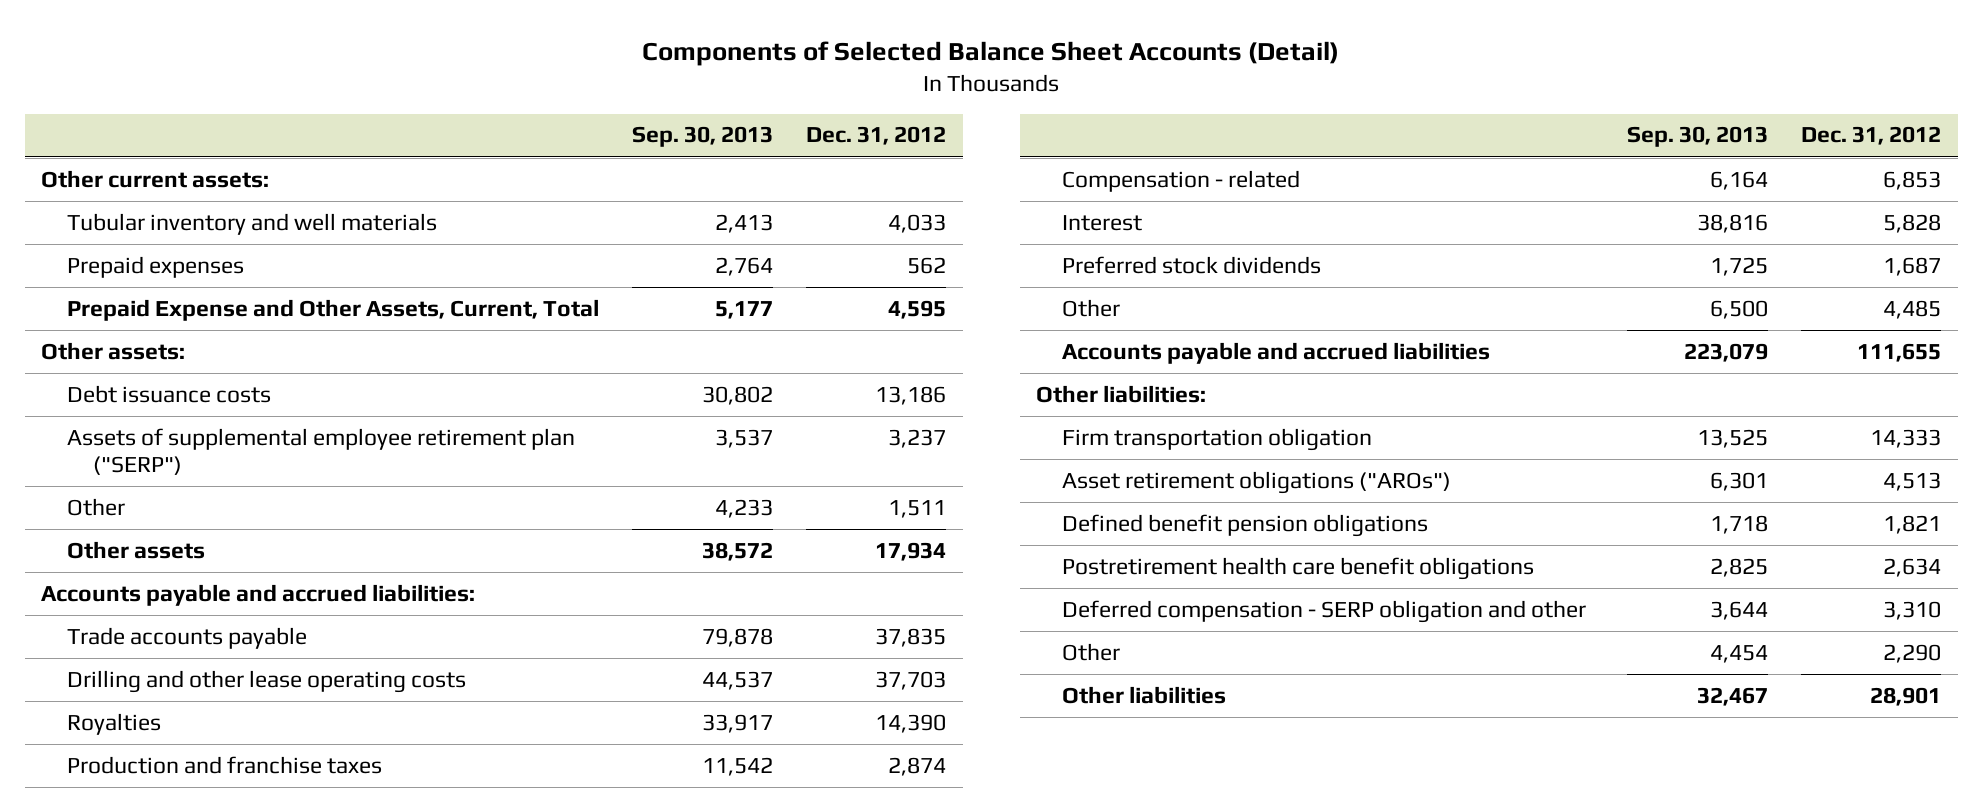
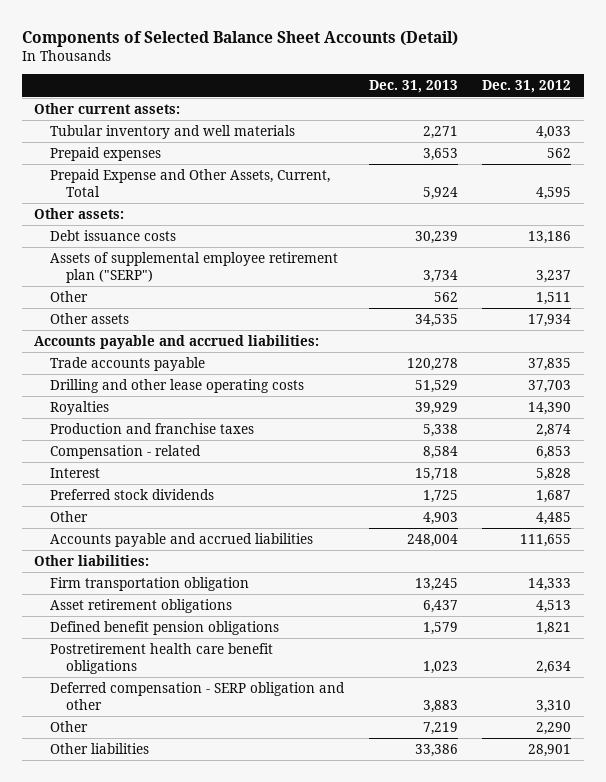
- | Sep. 30, 2013 | Dec. 31, 2012
+ | Dec. 31, 2013 | Dec. 31, 2012
- Asset retirement obligations ("AROs") | 6,301 | 4,513
+ Asset retirement obligations | 6,437 | 4,513

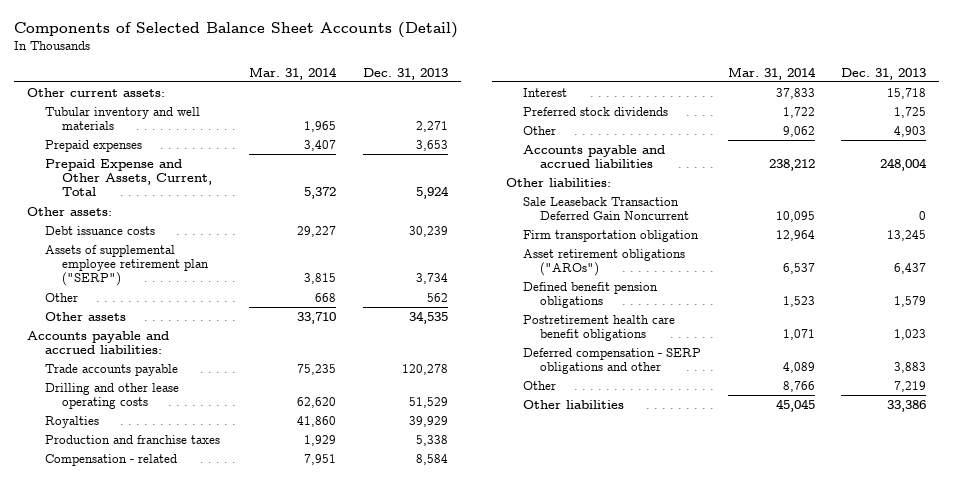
- | Dec. 31, 2013 | Dec. 31, 2012
+ | Mar. 31, 2014 | Dec. 31, 2013
+ Sale Leaseback Transaction Deferred Gain Noncurrent | 10,095 | 0
- Asset retirement obligations | 6,437 | 4,513
+ Asset retirement obligations ("AROs") | 6,537 | 6,437
- Deferred compensation - SERP obligation and other | 3,883 | 3,310
+ Deferred compensation - SERP obligations and other | 4,089 | 3,883

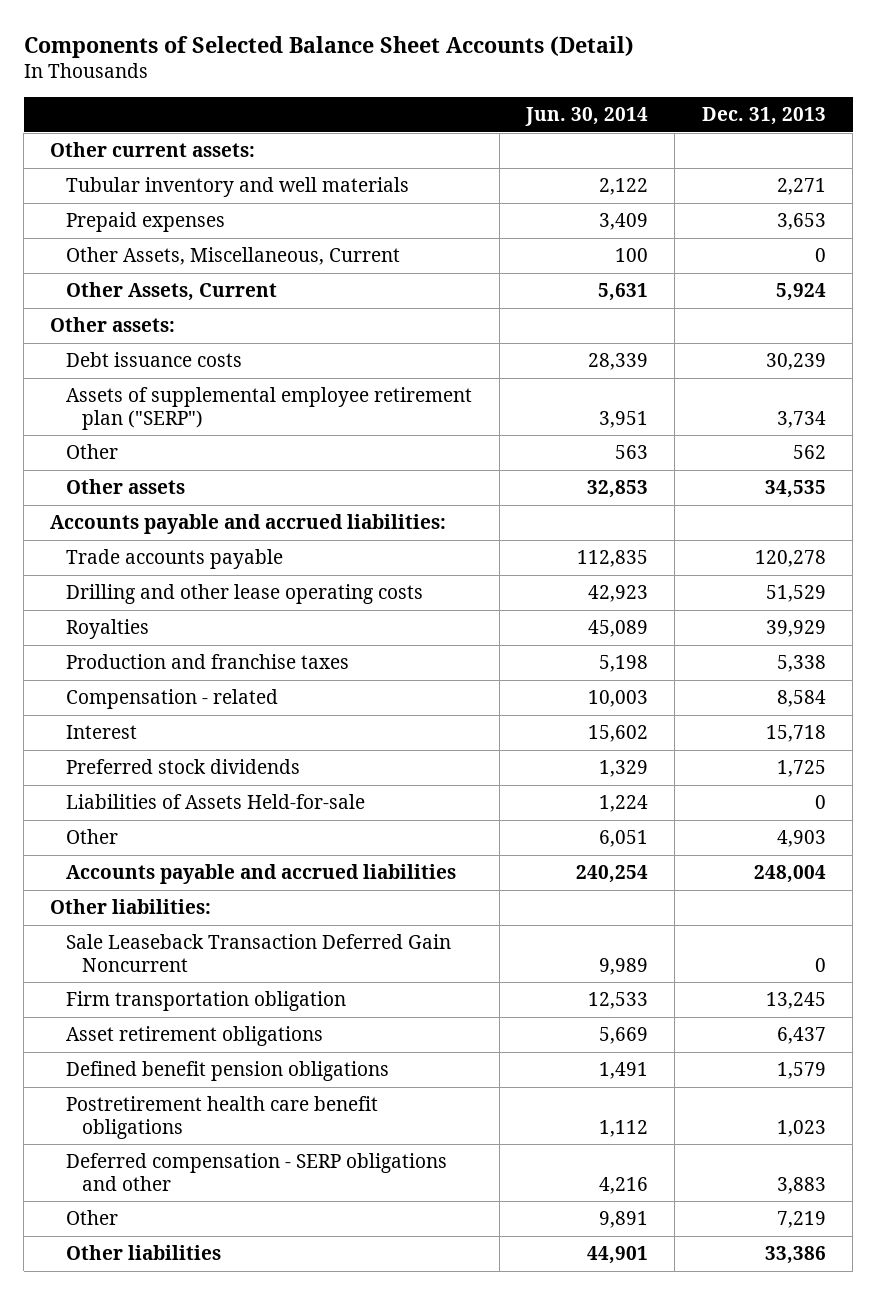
- | Mar. 31, 2014 | Dec. 31, 2013
+ | Jun. 30, 2014 | Dec. 31, 2013
- Prepaid Expense and Other Assets, Current, Total | 5,372 | 5,924
+ Other Assets, Miscellaneous, Current | 100 | 0
+ Other Assets, Current | 5,631 | 5,924
+ Liabilities of Assets Held-for-sale | 1,224 | 0
- Asset retirement obligations ("AROs") | 6,537 | 6,437
+ Asset retirement obligations | 5,669 | 6,437

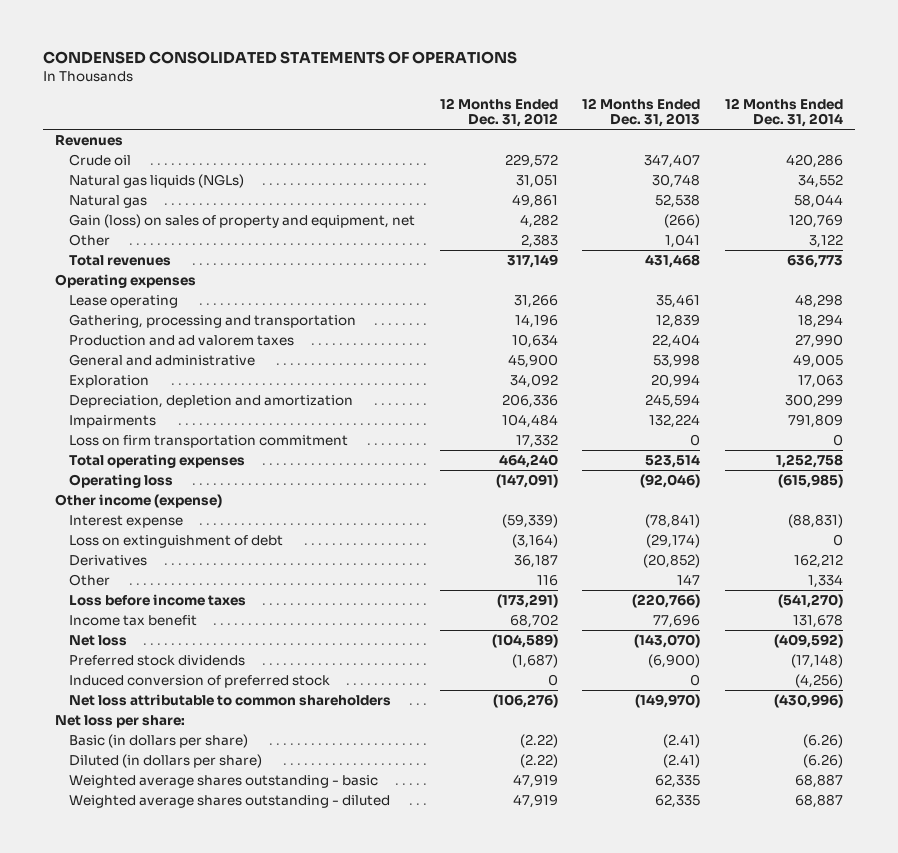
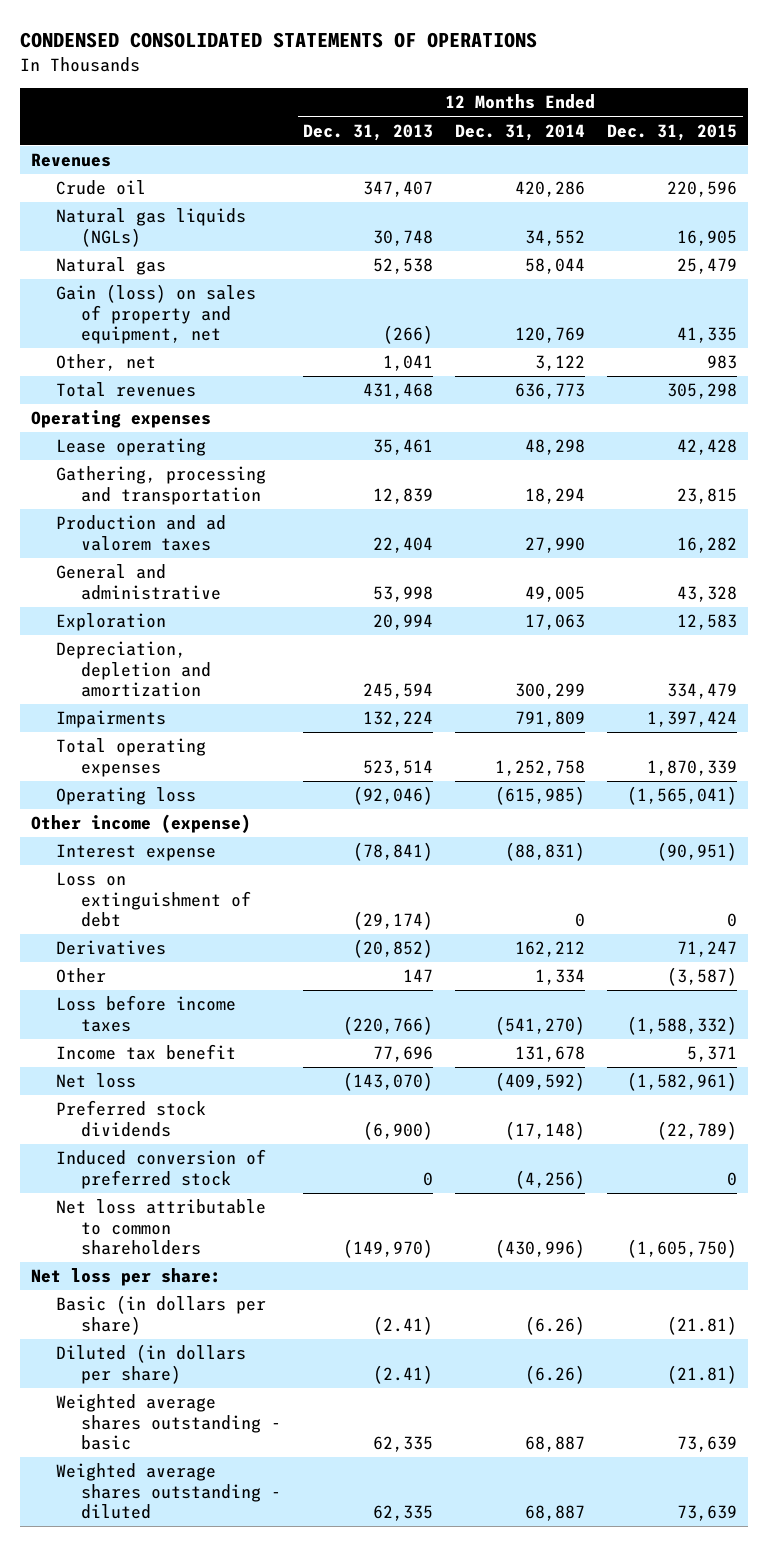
- | 12 Months Ended Dec. 31, 2012 | 12 Months Ended Dec. 31, 2013 | 12 Months Ended Dec. 31, 2014
+ | 12 Months Ended Dec. 31, 2013 | 12 Months Ended Dec. 31, 2014 | 12 Months Ended Dec. 31, 2015
- Other | 2,383 | 1,041 | 3,122
+ Other, net | 1,041 | 3,122 | 983
- Loss on firm transportation commitment | 17,332 | 0 | 0

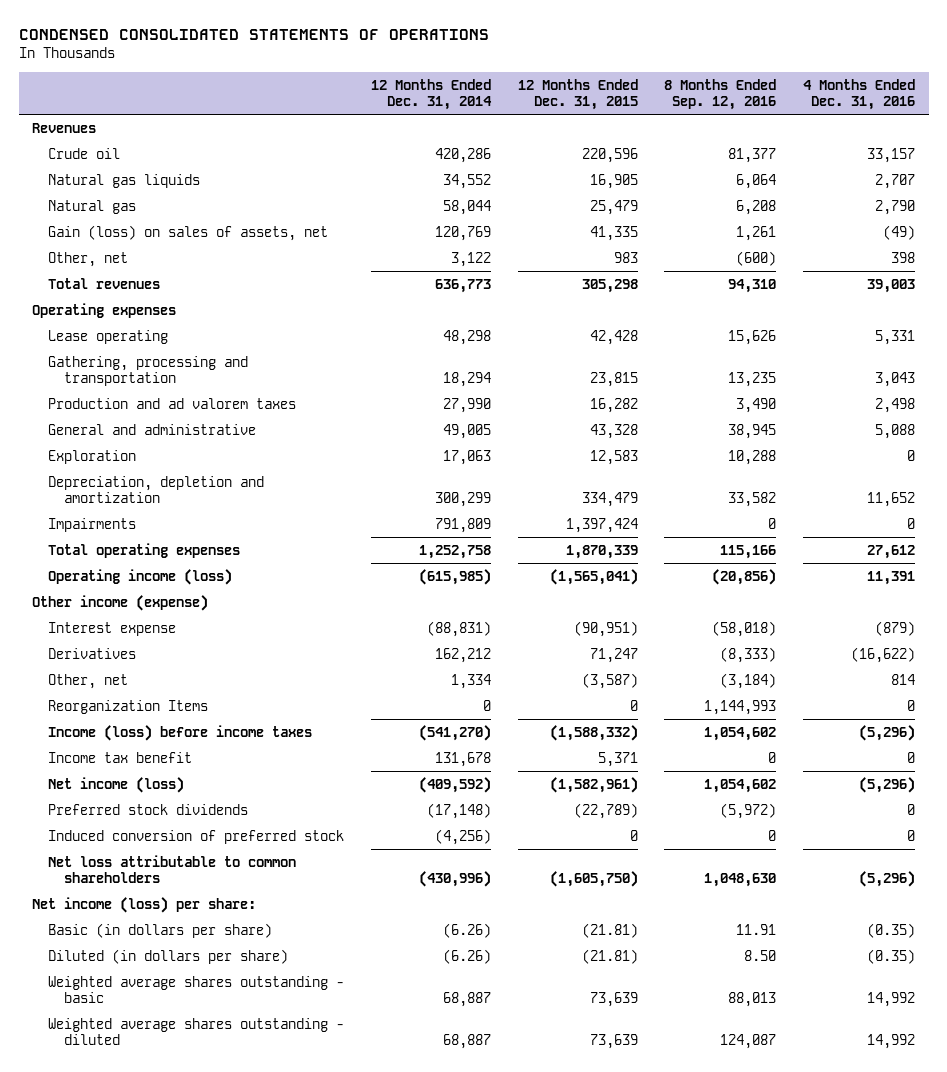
- | 12 Months Ended Dec. 31, 2013 | 12 Months Ended Dec. 31, 2014 | 12 Months Ended Dec. 31, 2015
+ | 12 Months Ended Dec. 31, 2014 | 12 Months Ended Dec. 31, 2015 | 8 Months Ended Sep. 12, 2016 | 4 Months Ended Dec. 31, 2016
- Natural gas liquids (NGLs) | 30,748 | 34,552 | 16,905
+ Natural gas liquids | 34,552 | 16,905 | 6,064 | 2,707
- Gain (loss) on sales of property and equipment, net | (266) | 120,769 | 41,335
+ Gain (loss) on sales of assets, net | 120,769 | 41,335 | 1,261 | (49)
- Operating loss | (92,046) | (615,985) | (1,565,041)
+ Operating income (loss) | (615,985) | (1,565,041) | (20,856) | 11,391
- Loss on extinguishment of debt | (29,174) | 0 | 0
- Other | 147 | 1,334 | (3,587)
- Loss before income taxes | (220,766) | (541,270) | (1,588,332)
+ Other, net | 1,334 | (3,587) | (3,184) | 814
+ Reorganization Items | 0 | 0 | 1,144,993 | 0
+ Income (loss) before income taxes | (541,270) | (1,588,332) | 1,054,602 | (5,296)
- Net loss | (143,070) | (409,592) | (1,582,961)
+ Net income (loss) | (409,592) | (1,582,961) | 1,054,602 | (5,296)
- Net loss per share:
+ Net income (loss) per share:

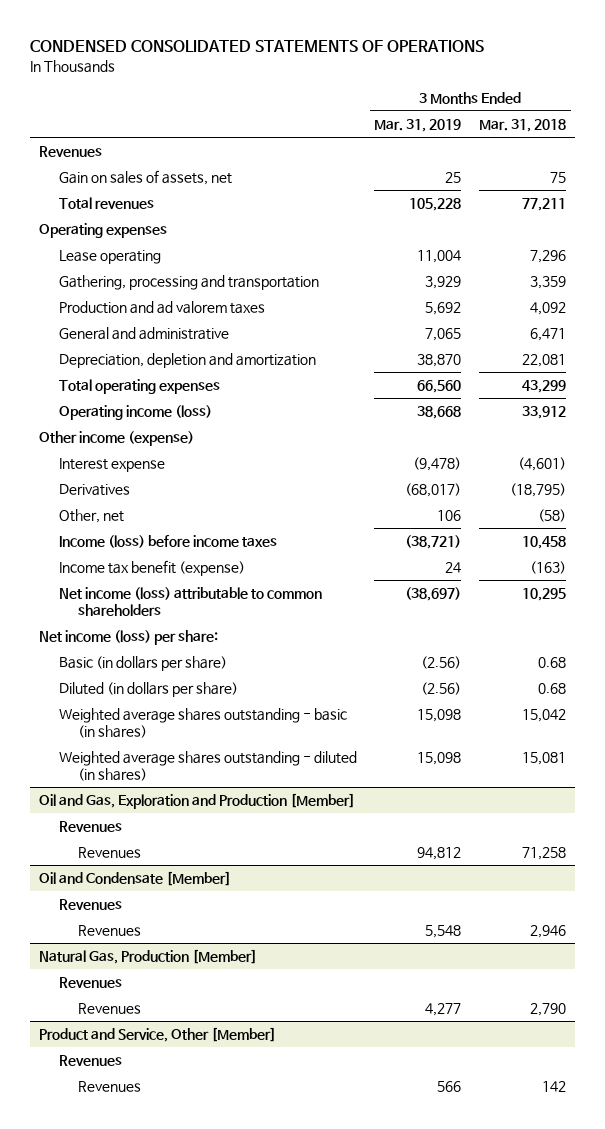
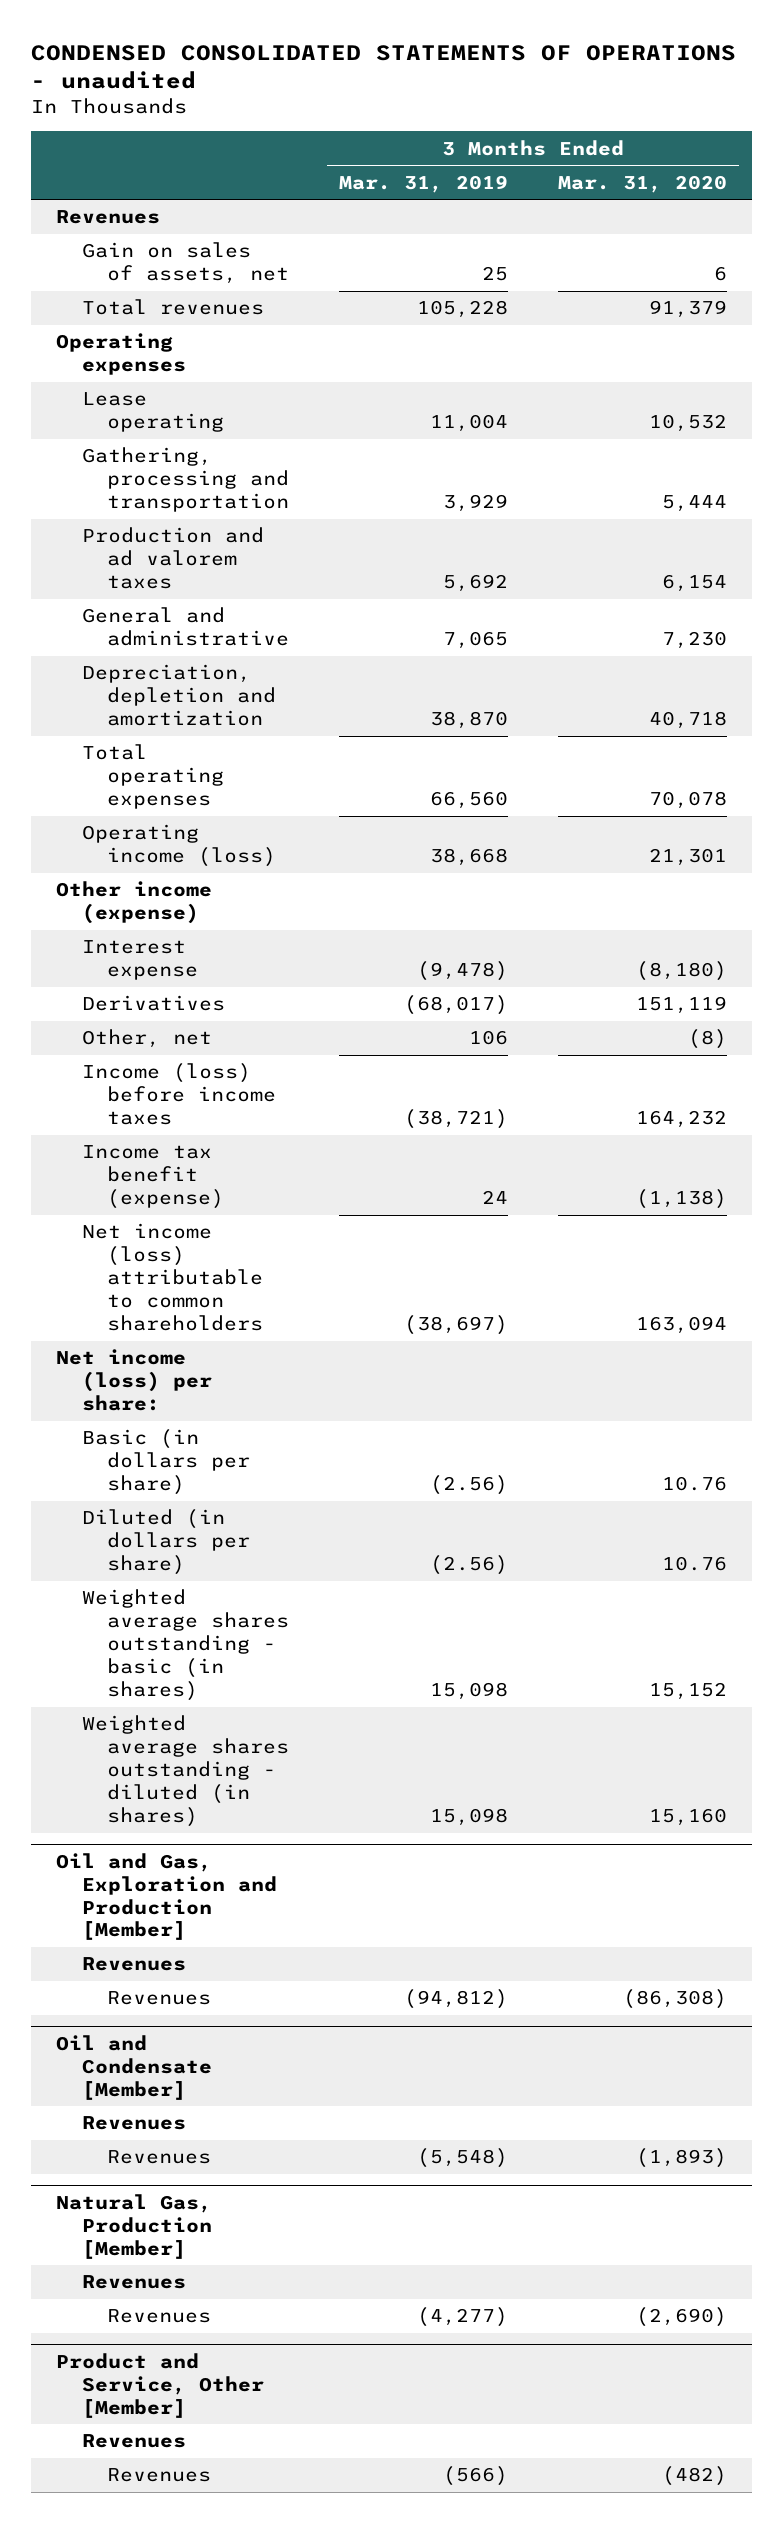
- CONDENSED CONSOLIDATED STATEMENTS OF OPERATIONS
+ CONDENSED CONSOLIDATED STATEMENTS OF OPERATIONS - unaudited
- | 3 Months Ended Mar. 31, 2019 | 3 Months Ended Mar. 31, 2018
+ | 3 Months Ended Mar. 31, 2019 | 3 Months Ended Mar. 31, 2020
@ Oil and Gas, Exploration and Production [Member]
- Revenues | 94,812 | 71,258
+ Revenues | (94,812) | (86,308)
@ Oil and Condensate [Member]
- Revenues | 5,548 | 2,946
+ Revenues | (5,548) | (1,893)
@ Natural Gas, Production [Member]
- Revenues | 4,277 | 2,790
+ Revenues | (4,277) | (2,690)
@ Product and Service, Other [Member]
- Revenues | 566 | 142
+ Revenues | (566) | (482)

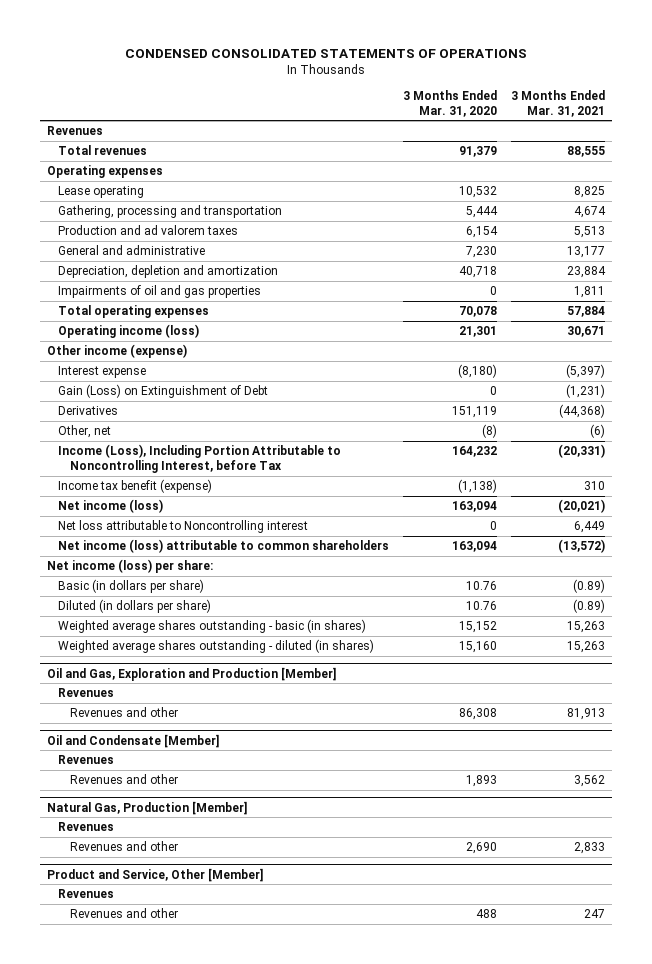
- CONDENSED CONSOLIDATED STATEMENTS OF OPERATIONS - unaudited
+ CONDENSED CONSOLIDATED STATEMENTS OF OPERATIONS
- | 3 Months Ended Mar. 31, 2019 | 3 Months Ended Mar. 31, 2020
+ | 3 Months Ended Mar. 31, 2020 | 3 Months Ended Mar. 31, 2021
- Gain on sales of assets, net | 25 | 6
+ Impairments of oil and gas properties | 0 | 1,811
+ Gain (Loss) on Extinguishment of Debt | 0 | (1,231)
- Income (loss) before income taxes | (38,721) | 164,232
+ Income (Loss), Including Portion Attributable to Noncontrolling Interest, before Tax | 164,232 | (20,331)
+ Net income (loss) | 163,094 | (20,021)
+ Net loss attributable to Noncontrolling interest | 0 | 6,449
@ Oil and Gas, Exploration and Production [Member]
- Revenues | (94,812) | (86,308)
+ Revenues and other | 86,308 | 81,913
@ Oil and Condensate [Member]
- Revenues | (5,548) | (1,893)
+ Revenues and other | 1,893 | 3,562
@ Natural Gas, Production [Member]
- Revenues | (4,277) | (2,690)
+ Revenues and other | 2,690 | 2,833
@ Product and Service, Other [Member]
- Revenues | (566) | (482)
+ Revenues and other | 488 | 247

